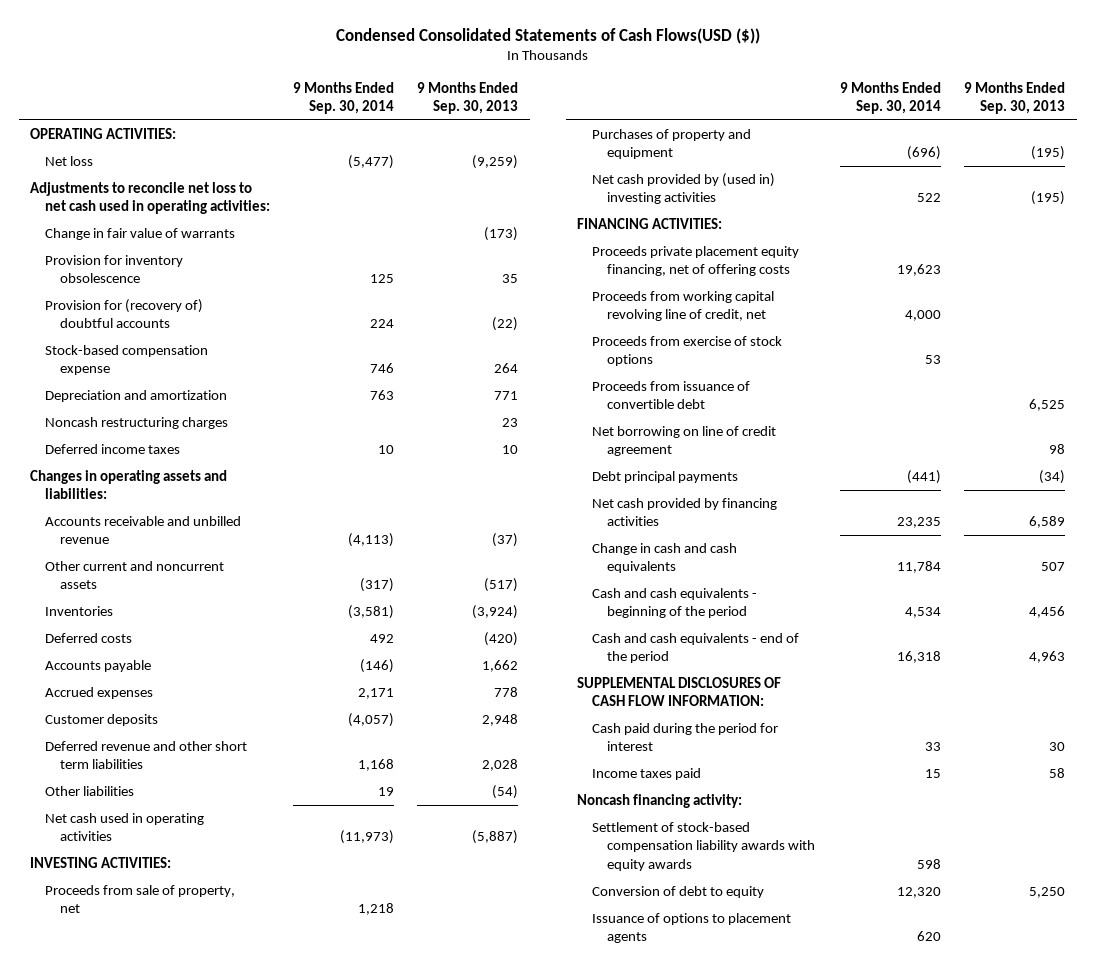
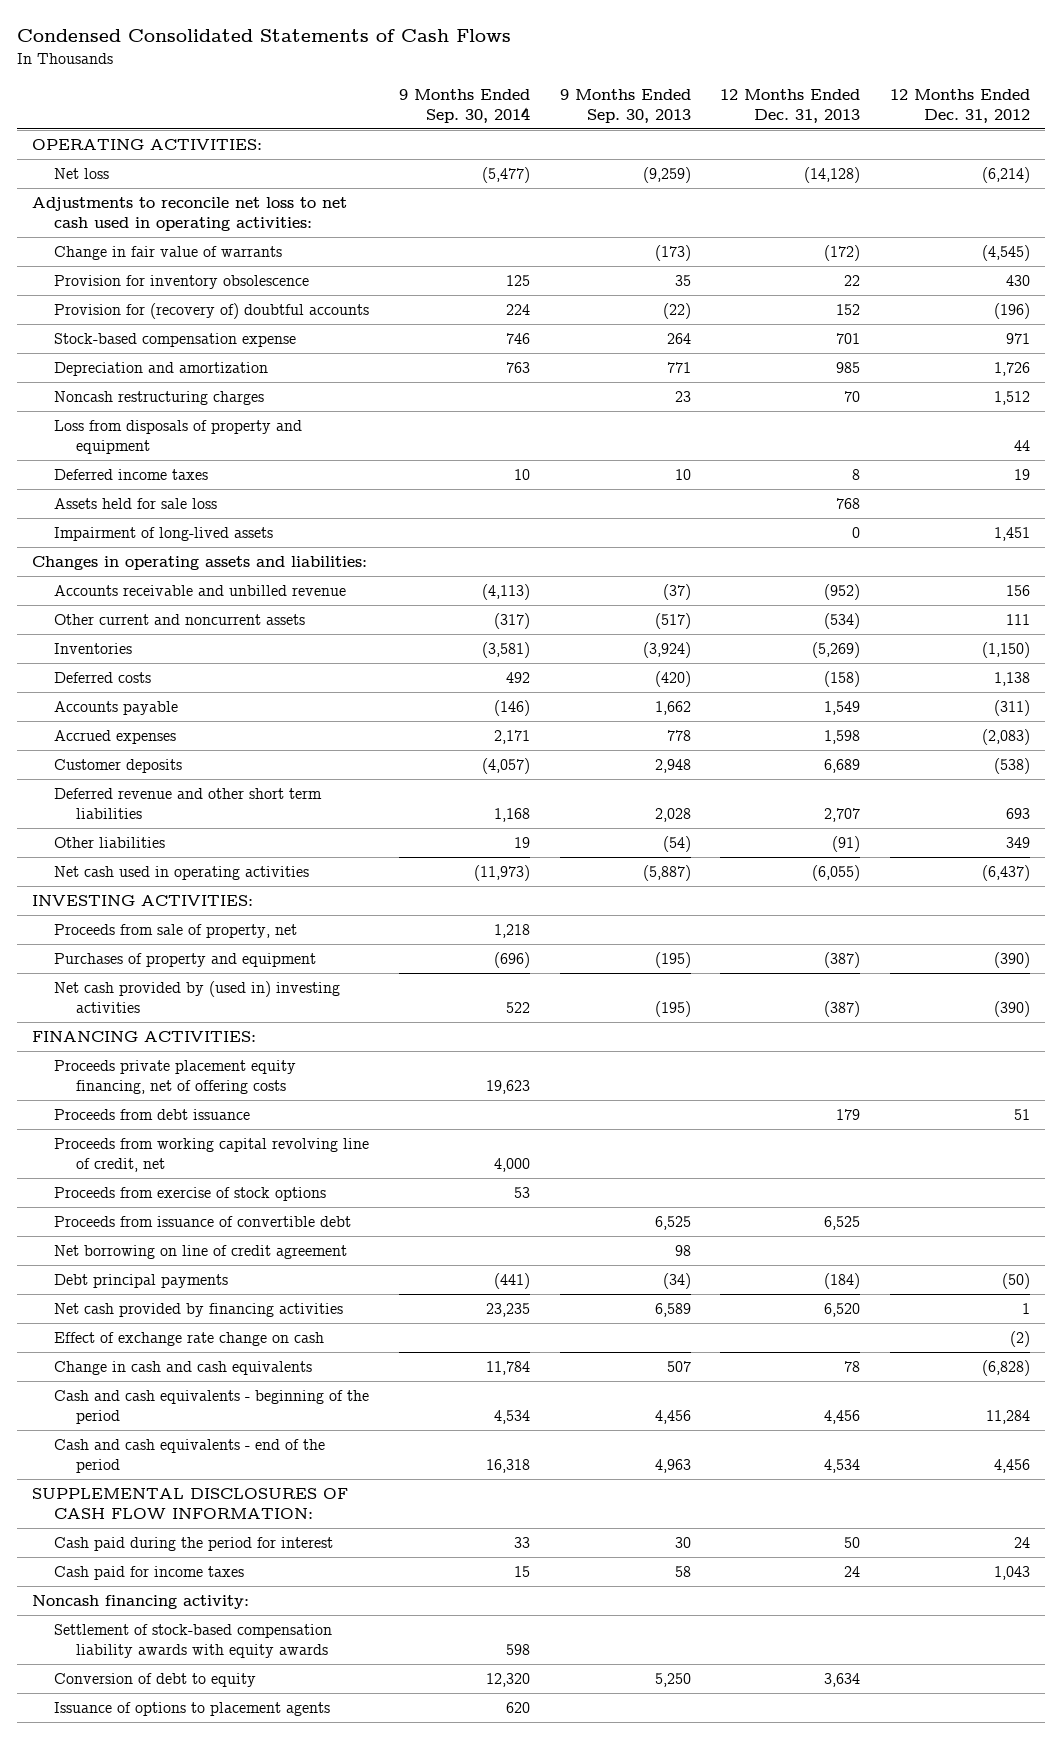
- Condensed Consolidated Statements of Cash Flows(USD ($))
+ Condensed Consolidated Statements of Cash Flows
- | 9 Months Ended Sep. 30, 2014 | 9 Months Ended Sep. 30, 2013
+ | 9 Months Ended Sep. 30, 2014 | 9 Months Ended Sep. 30, 2013 | 12 Months Ended Dec. 31, 2013 | 12 Months Ended Dec. 31, 2012
+ Loss from disposals of property and equipment | | | | 44
+ Assets held for sale loss | | | 768 |
+ Impairment of long-lived assets | | | 0 | 1,451
+ Proceeds from debt issuance | | | 179 | 51
+ Effect of exchange rate change on cash | | | | (2)
- Income taxes paid | 15 | 58
+ Cash paid for income taxes | 15 | 58 | 24 | 1,043

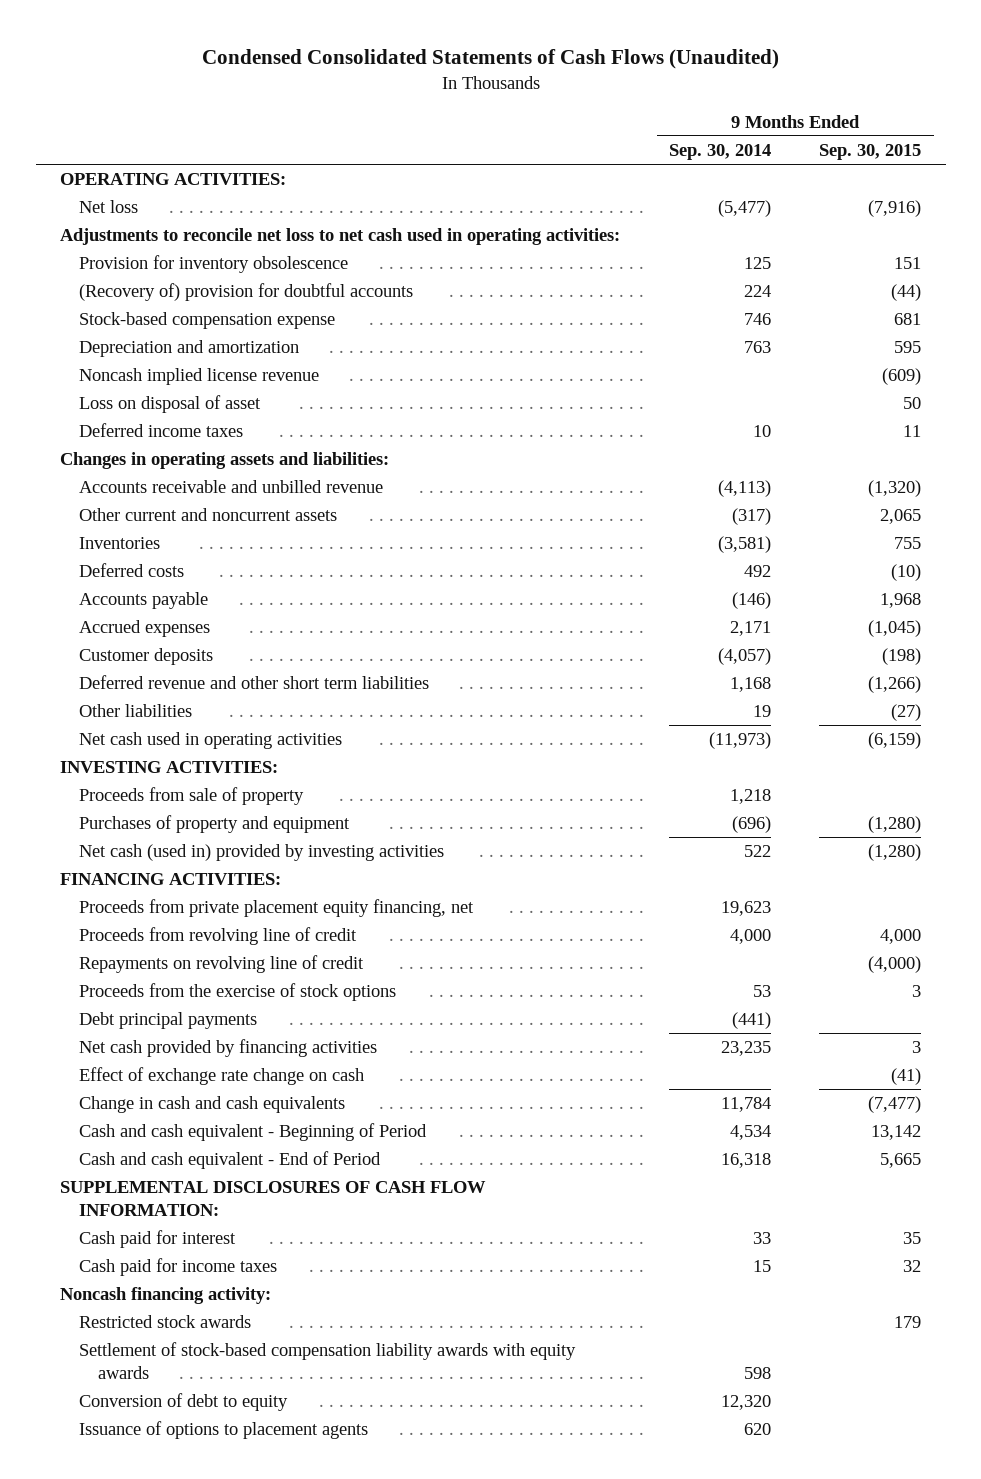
- Condensed Consolidated Statements of Cash Flows
+ Condensed Consolidated Statements of Cash Flows (Unaudited)
- | 9 Months Ended Sep. 30, 2014 | 9 Months Ended Sep. 30, 2013 | 12 Months Ended Dec. 31, 2013 | 12 Months Ended Dec. 31, 2012
+ | 9 Months Ended Sep. 30, 2014 | 9 Months Ended Sep. 30, 2015
- Change in fair value of warrants | | (173) | (172) | (4,545)
- Provision for (recovery of) doubtful accounts | 224 | (22) | 152 | (196)
+ (Recovery of) provision for doubtful accounts | 224 | (44)
- Noncash restructuring charges | | 23 | 70 | 1,512
- Loss from disposals of property and equipment | | | | 44
+ Noncash implied license revenue | | (609)
+ Loss on disposal of asset | | 50
- Assets held for sale loss | | | 768 |
- Impairment of long-lived assets | | | 0 | 1,451
- Proceeds from sale of property, net | 1,218 | | |
+ Proceeds from sale of property | 1,218 |
- Net cash provided by (used in) investing activities | 522 | (195) | (387) | (390)
+ Net cash (used in) provided by investing activities | 522 | (1,280)
- Proceeds private placement equity financing, net of offering costs | 19,623 | | |
- Proceeds from debt issuance | | | 179 | 51
- Proceeds from working capital revolving line of credit, net | 4,000 | | |
- Proceeds from exercise of stock options | 53 | | |
- Proceeds from issuance of convertible debt | | 6,525 | 6,525 |
- Net borrowing on line of credit agreement | | 98 | |
+ Proceeds from private placement equity financing, net | 19,623 |
+ Proceeds from revolving line of credit | 4,000 | 4,000
+ Repayments on revolving line of credit | | (4,000)
+ Proceeds from the exercise of stock options | 53 | 3
- Cash and cash equivalents - beginning of the period | 4,534 | 4,456 | 4,456 | 11,284
- Cash and cash equivalents - end of the period | 16,318 | 4,963 | 4,534 | 4,456
+ Cash and cash equivalent - Beginning of Period | 4,534 | 13,142
+ Cash and cash equivalent - End of Period | 16,318 | 5,665
- Cash paid during the period for interest | 33 | 30 | 50 | 24
+ Cash paid for interest | 33 | 35
+ Restricted stock awards | | 179

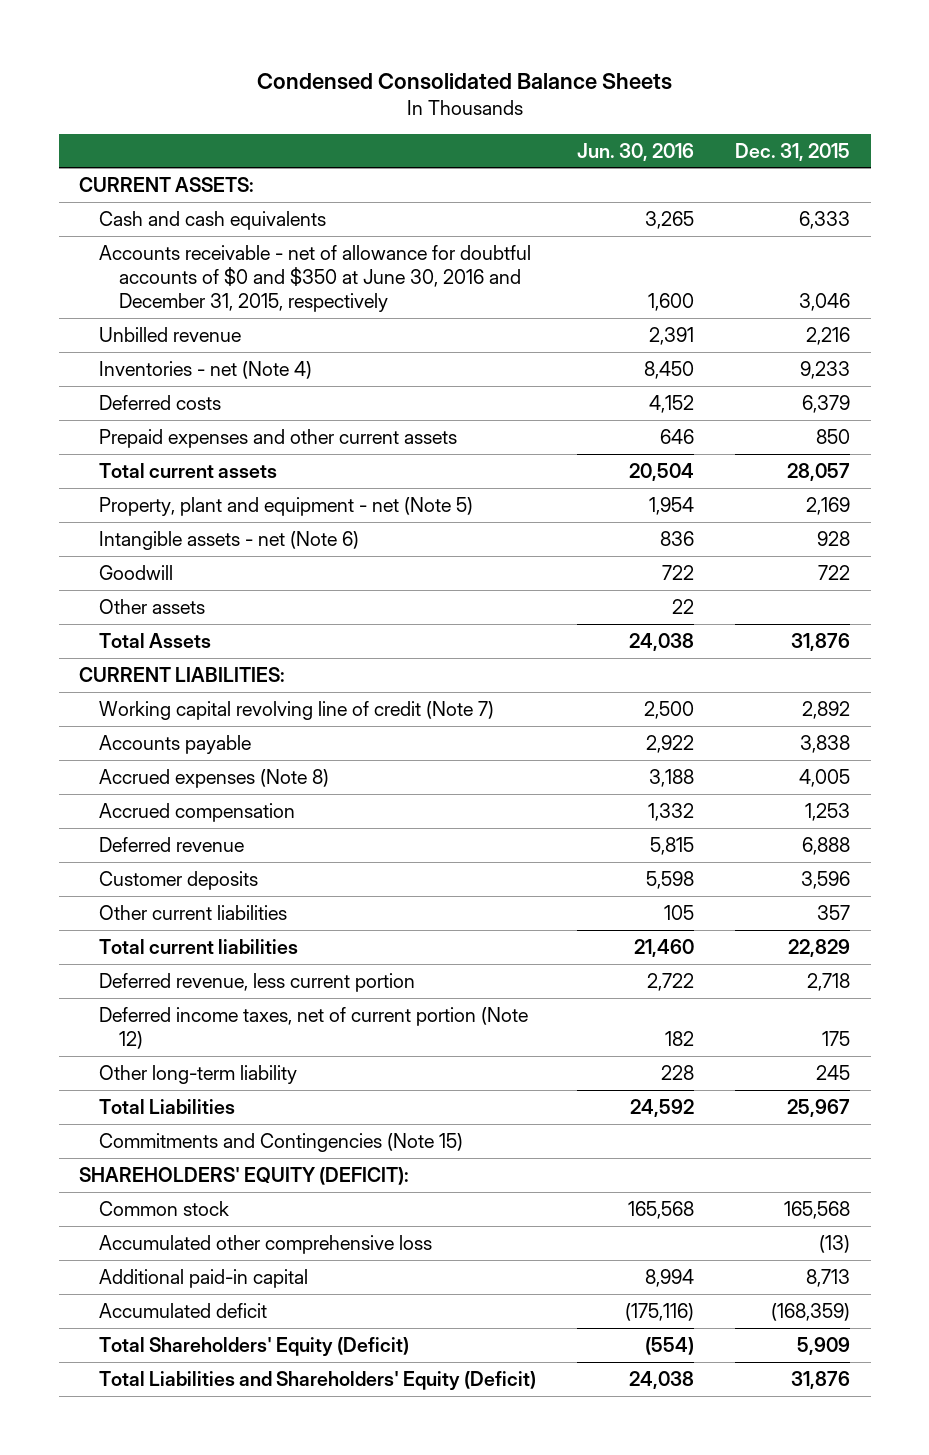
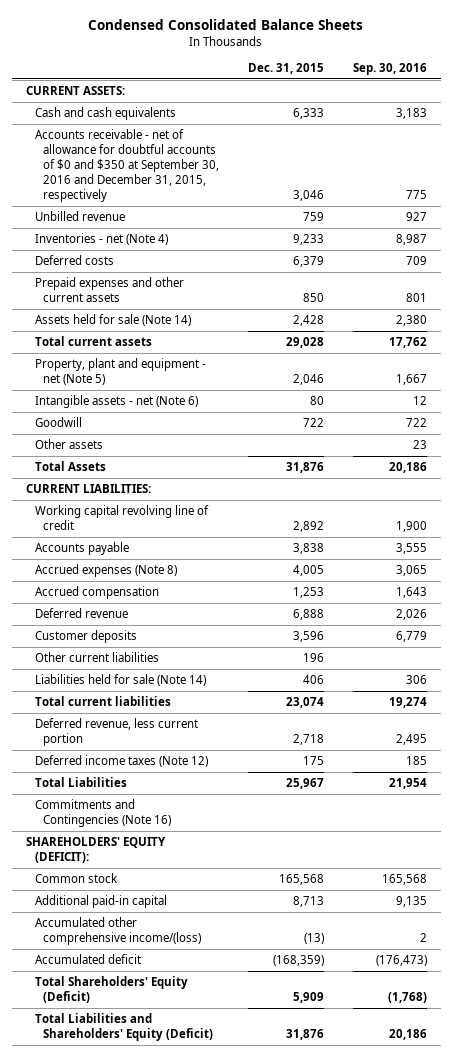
- | Jun. 30, 2016 | Dec. 31, 2015
+ | Dec. 31, 2015 | Sep. 30, 2016
- Accounts receivable - net of allowance for doubtful accounts of $0 and $350 at June 30, 2016 and December 31, 2015, respectively | 1,600 | 3,046
- Unbilled revenue | 2,391 | 2,216
+ Accounts receivable - net of allowance for doubtful accounts of $0 and $350 at September 30, 2016 and December 31, 2015, respectively | 3,046 | 775
+ Unbilled revenue | 759 | 927
- Total current assets | 20,504 | 28,057
- Property, plant and equipment - net (Note 5) | 1,954 | 2,169
- Intangible assets - net (Note 6) | 836 | 928
+ Assets held for sale (Note 14) | 2,428 | 2,380
+ Total current assets | 29,028 | 17,762
+ Property, plant and equipment - net (Note 5) | 2,046 | 1,667
+ Intangible assets - net (Note 6) | 80 | 12
- Working capital revolving line of credit (Note 7) | 2,500 | 2,892
+ Working capital revolving line of credit | 2,892 | 1,900
- Other current liabilities | 105 | 357
- Total current liabilities | 21,460 | 22,829
+ Other current liabilities | 196 |
+ Liabilities held for sale (Note 14) | 406 | 306
+ Total current liabilities | 23,074 | 19,274
- Deferred income taxes, net of current portion (Note 12) | 182 | 175
- Other long-term liability | 228 | 245
+ Deferred income taxes (Note 12) | 175 | 185
- Commitments and Contingencies (Note 15)
+ Commitments and Contingencies (Note 16)
- Accumulated other comprehensive loss | | (13)
+ Accumulated other comprehensive income/(loss) | (13) | 2

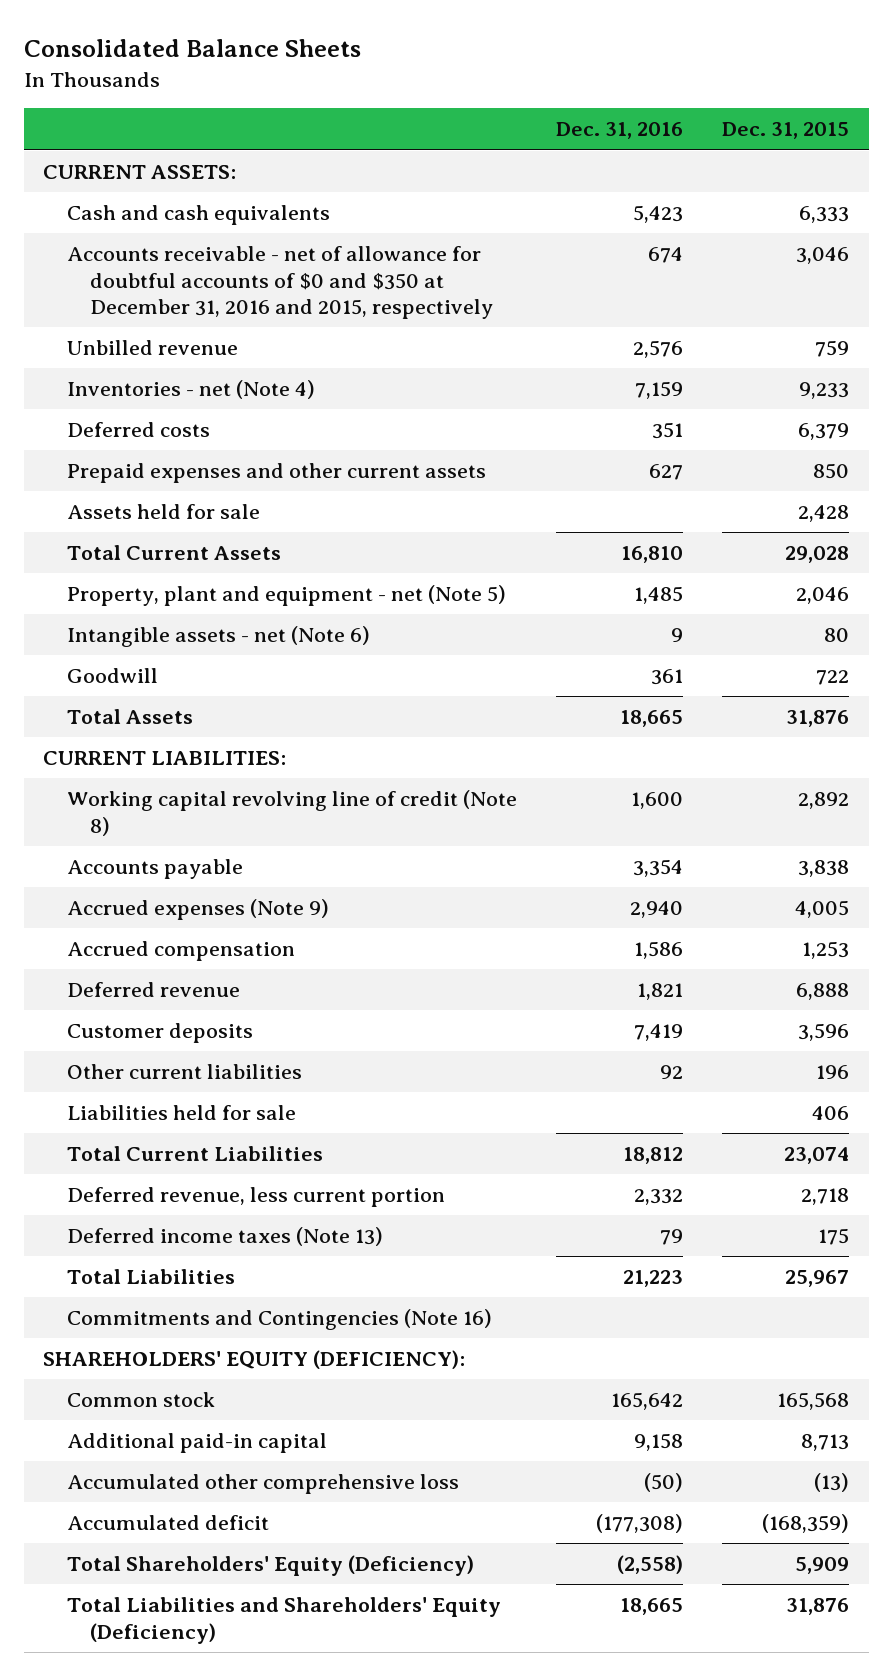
- Condensed Consolidated Balance Sheets
+ Consolidated Balance Sheets
- | Dec. 31, 2015 | Sep. 30, 2016
+ | Dec. 31, 2016 | Dec. 31, 2015
- Accounts receivable - net of allowance for doubtful accounts of $0 and $350 at September 30, 2016 and December 31, 2015, respectively | 3,046 | 775
+ Accounts receivable - net of allowance for doubtful accounts of $0 and $350 at December 31, 2016 and 2015, respectively | 674 | 3,046
- Assets held for sale (Note 14) | 2,428 | 2,380
- Total current assets | 29,028 | 17,762
+ Assets held for sale | | 2,428
+ Total Current Assets | 16,810 | 29,028
- Other assets | | 23
- Working capital revolving line of credit | 2,892 | 1,900
+ Working capital revolving line of credit (Note 8) | 1,600 | 2,892
- Accrued expenses (Note 8) | 4,005 | 3,065
+ Accrued expenses (Note 9) | 2,940 | 4,005
- Liabilities held for sale (Note 14) | 406 | 306
- Total current liabilities | 23,074 | 19,274
+ Liabilities held for sale | | 406
+ Total Current Liabilities | 18,812 | 23,074
- Deferred income taxes (Note 12) | 175 | 185
+ Deferred income taxes (Note 13) | 79 | 175
- SHAREHOLDERS' EQUITY (DEFICIT):
+ SHAREHOLDERS' EQUITY (DEFICIENCY):
- Accumulated other comprehensive income/(loss) | (13) | 2
+ Accumulated other comprehensive loss | (50) | (13)
- Total Shareholders' Equity (Deficit) | 5,909 | (1,768)
- Total Liabilities and Shareholders' Equity (Deficit) | 31,876 | 20,186
+ Total Shareholders' Equity (Deficiency) | (2,558) | 5,909
+ Total Liabilities and Shareholders' Equity (Deficiency) | 18,665 | 31,876

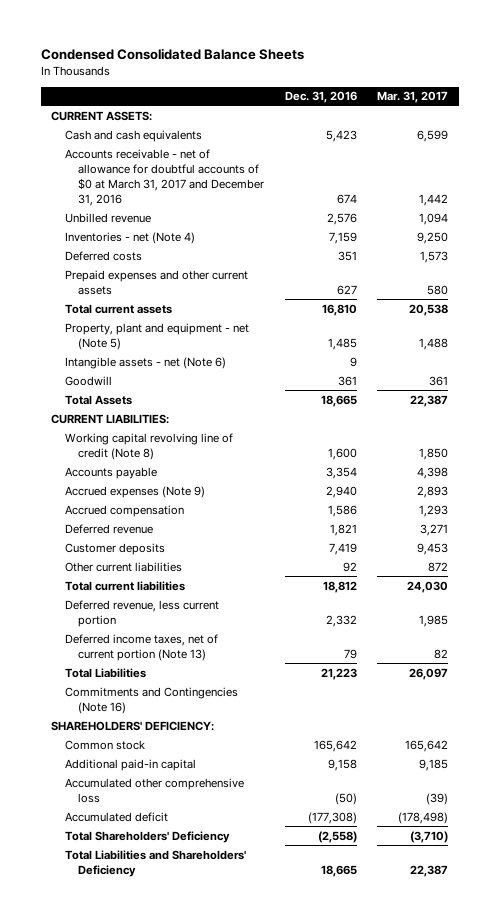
- Consolidated Balance Sheets
+ Condensed Consolidated Balance Sheets
- | Dec. 31, 2016 | Dec. 31, 2015
+ | Dec. 31, 2016 | Mar. 31, 2017
- Accounts receivable - net of allowance for doubtful accounts of $0 and $350 at December 31, 2016 and 2015, respectively | 674 | 3,046
+ Accounts receivable - net of allowance for doubtful accounts of $0 at March 31, 2017 and December 31, 2016 | 674 | 1,442
- Assets held for sale | | 2,428
- Total Current Assets | 16,810 | 29,028
+ Total current assets | 16,810 | 20,538
- Liabilities held for sale | | 406
- Total Current Liabilities | 18,812 | 23,074
+ Total current liabilities | 18,812 | 24,030
- Deferred income taxes (Note 13) | 79 | 175
+ Deferred income taxes, net of current portion (Note 13) | 79 | 82
- SHAREHOLDERS' EQUITY (DEFICIENCY):
+ SHAREHOLDERS' DEFICIENCY:
- Total Shareholders' Equity (Deficiency) | (2,558) | 5,909
- Total Liabilities and Shareholders' Equity (Deficiency) | 18,665 | 31,876
+ Total Shareholders' Deficiency | (2,558) | (3,710)
+ Total Liabilities and Shareholders' Deficiency | 18,665 | 22,387

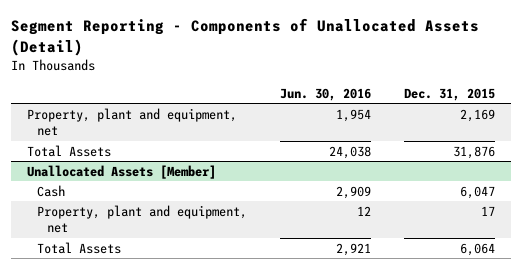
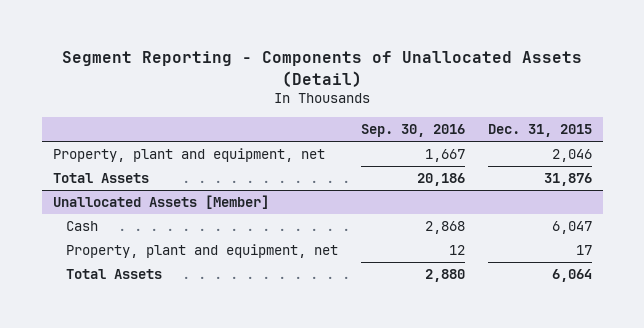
- | Jun. 30, 2016 | Dec. 31, 2015
+ | Sep. 30, 2016 | Dec. 31, 2015
- Property, plant and equipment, net | 1,954 | 2,169
+ Property, plant and equipment, net | 1,667 | 2,046

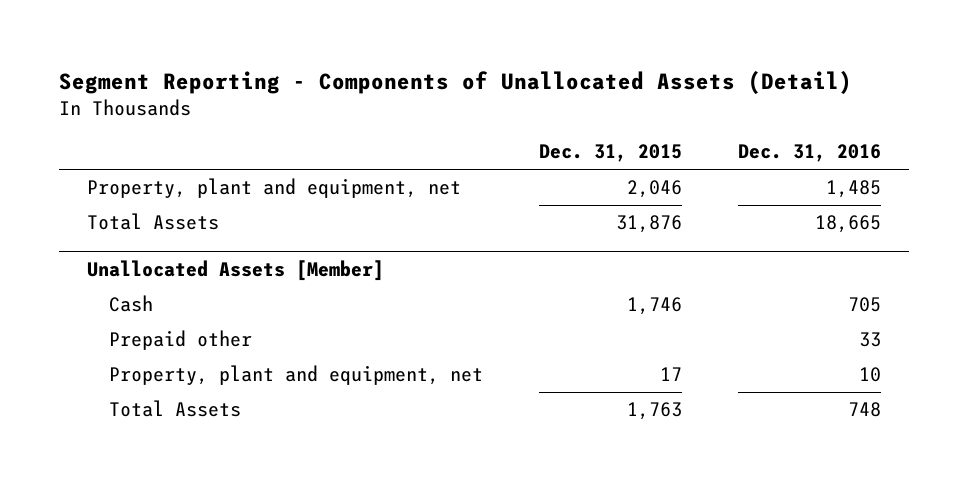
- | Sep. 30, 2016 | Dec. 31, 2015
+ | Dec. 31, 2015 | Dec. 31, 2016
@ Unallocated Assets [Member]
- Cash | 2,868 | 6,047
+ Cash | 1,746 | 705
+ Prepaid other | | 33
- Total Assets | 2,880 | 6,064
+ Total Assets | 1,763 | 748

